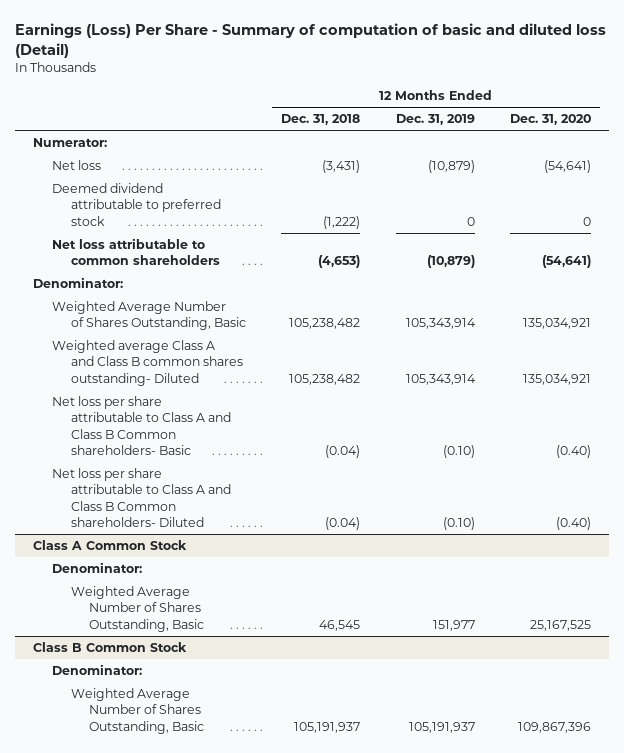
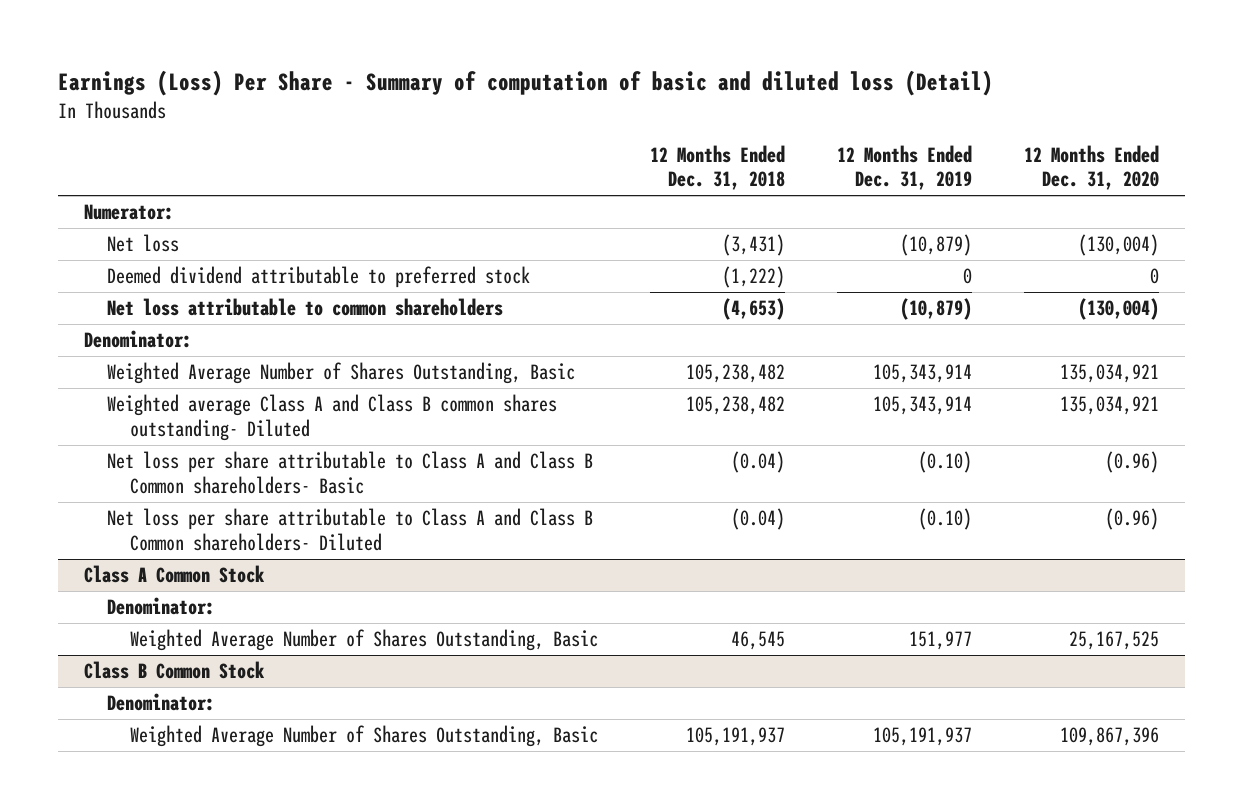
- Net loss | (3,431) | (10,879) | (54,641)
+ Net loss | (3,431) | (10,879) | (130,004)
- Net loss attributable to common shareholders | (4,653) | (10,879) | (54,641)
+ Net loss attributable to common shareholders | (4,653) | (10,879) | (130,004)
- Net loss per share attributable to Class A and Class B Common shareholders- Basic | (0.04) | (0.10) | (0.40)
- Net loss per share attributable to Class A and Class B Common shareholders- Diluted | (0.04) | (0.10) | (0.40)
+ Net loss per share attributable to Class A and Class B Common shareholders- Basic | (0.04) | (0.10) | (0.96)
+ Net loss per share attributable to Class A and Class B Common shareholders- Diluted | (0.04) | (0.10) | (0.96)

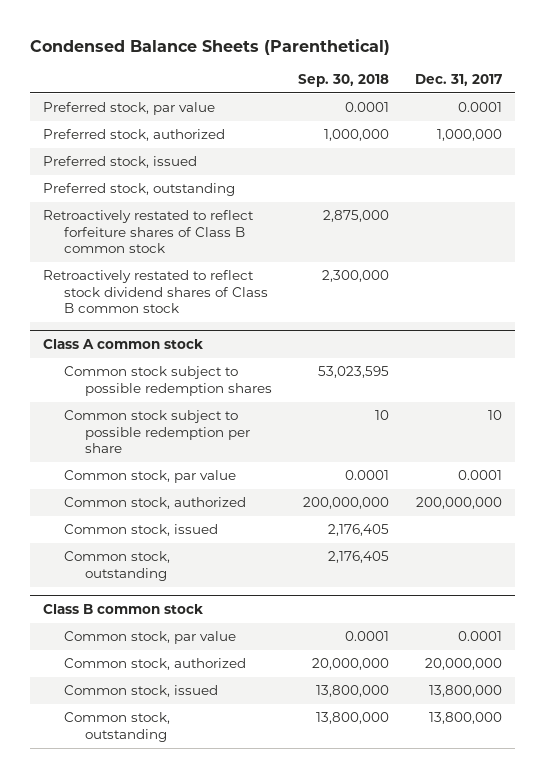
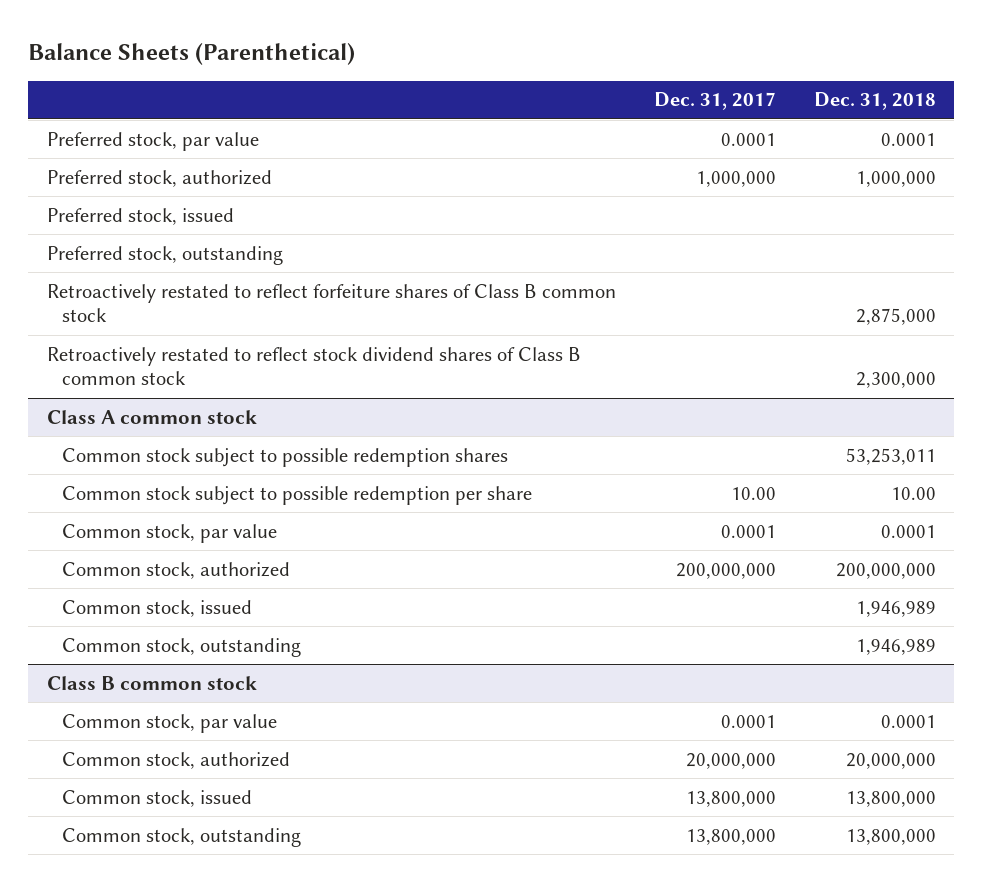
- Condensed Balance Sheets (Parenthetical)
+ Balance Sheets (Parenthetical)
- | Sep. 30, 2018 | Dec. 31, 2017
+ | Dec. 31, 2017 | Dec. 31, 2018
@ Class A common stock
- Common stock subject to possible redemption per share | 10 | 10
+ Common stock subject to possible redemption per share | 10.00 | 10.00

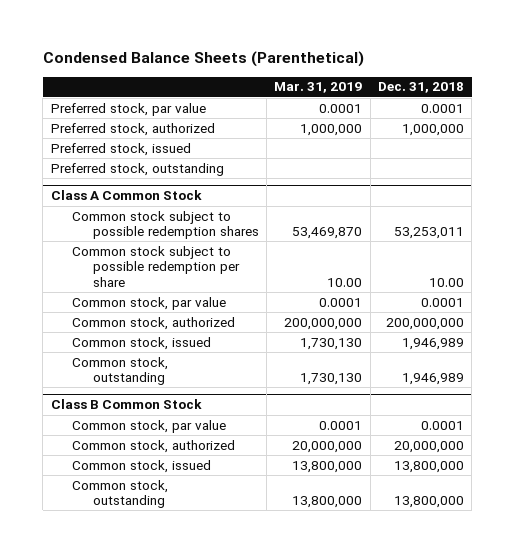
- Balance Sheets (Parenthetical)
+ Condensed Balance Sheets (Parenthetical)
- | Dec. 31, 2017 | Dec. 31, 2018
+ | Mar. 31, 2019 | Dec. 31, 2018
- Retroactively restated to reflect forfeiture shares of Class B common stock | | 2,875,000
- Retroactively restated to reflect stock dividend shares of Class B common stock | | 2,300,000
- Class A common stock
+ Class A Common Stock
- Class B common stock
+ Class B Common Stock

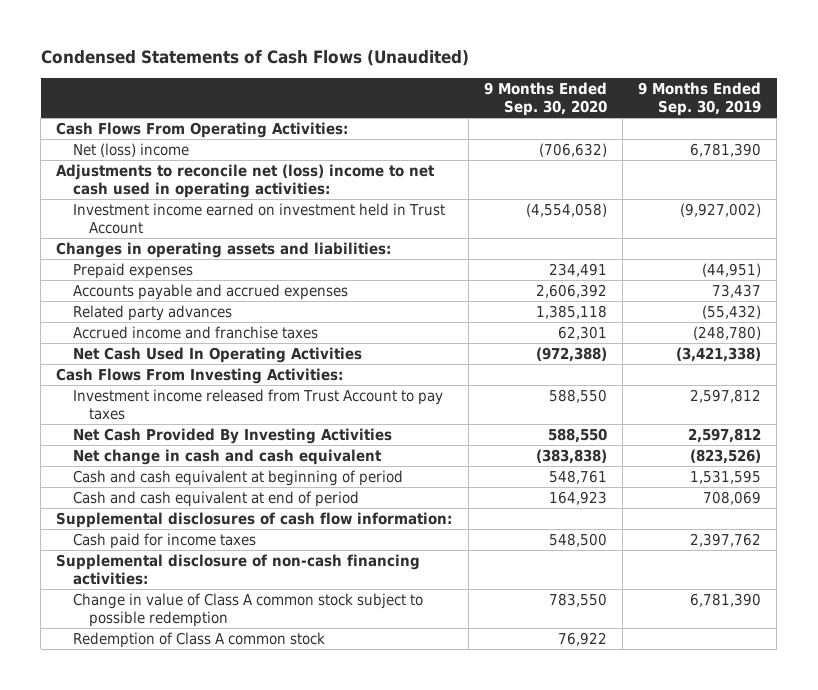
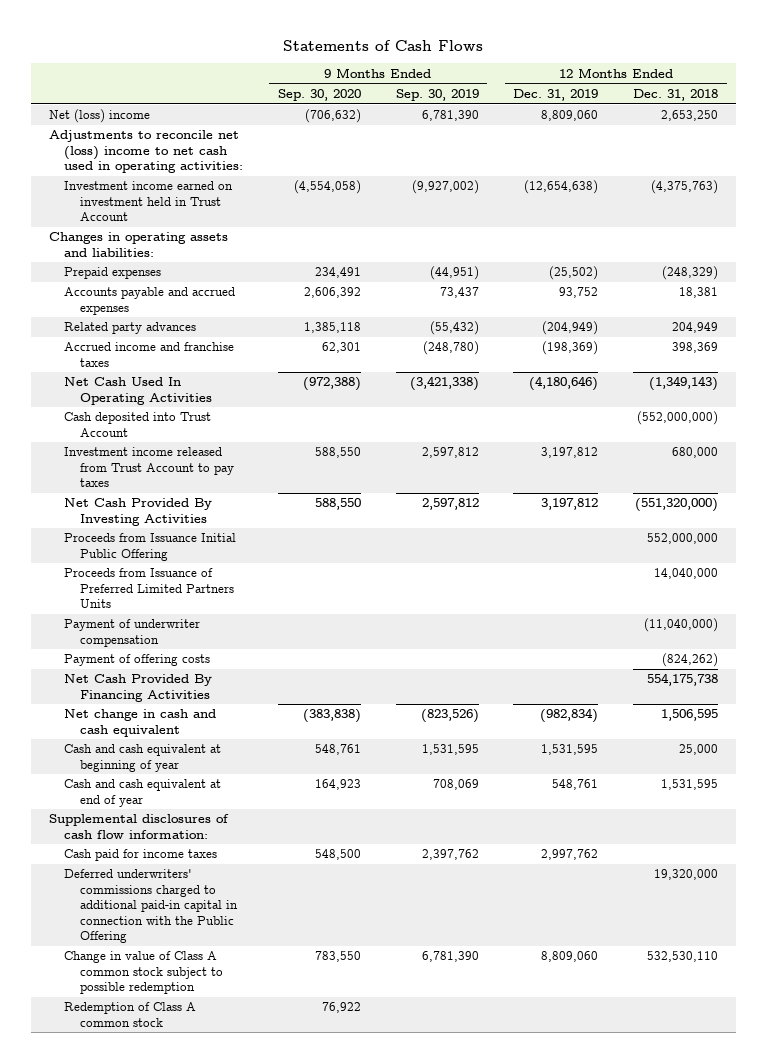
- Condensed Statements of Cash Flows (Unaudited)
+ Statements of Cash Flows
- | 9 Months Ended Sep. 30, 2020 | 9 Months Ended Sep. 30, 2019
+ | 9 Months Ended Sep. 30, 2020 | 9 Months Ended Sep. 30, 2019 | 12 Months Ended Dec. 31, 2019 | 12 Months Ended Dec. 31, 2018
- Cash Flows From Operating Activities:
- Cash Flows From Investing Activities:
+ Cash deposited into Trust Account | | | | (552,000,000)
+ Proceeds from Issuance Initial Public Offering | | | | 552,000,000
+ Proceeds from Issuance of Preferred Limited Partners Units | | | | 14,040,000
+ Payment of underwriter compensation | | | | (11,040,000)
+ Payment of offering costs | | | | (824,262)
+ Net Cash Provided By Financing Activities | | | | 554,175,738
- Cash and cash equivalent at beginning of period | 548,761 | 1,531,595
- Cash and cash equivalent at end of period | 164,923 | 708,069
+ Cash and cash equivalent at beginning of year | 548,761 | 1,531,595 | 1,531,595 | 25,000
+ Cash and cash equivalent at end of year | 164,923 | 708,069 | 548,761 | 1,531,595
- Supplemental disclosure of non-cash financing activities:
+ Deferred underwriters' commissions charged to additional paid-in capital in connection with the Public Offering | | | | 19,320,000

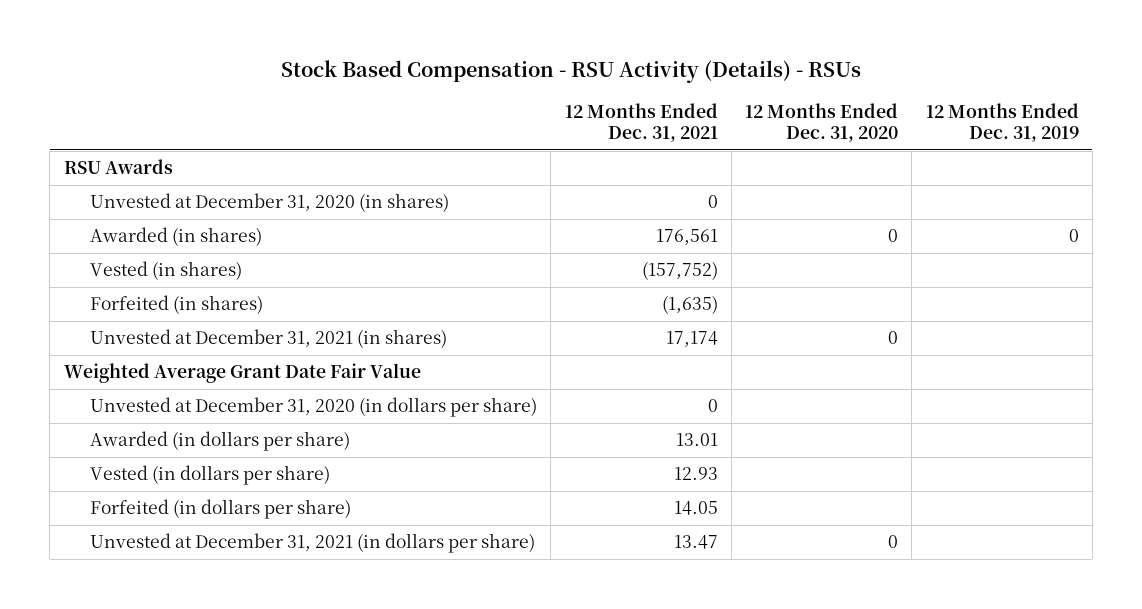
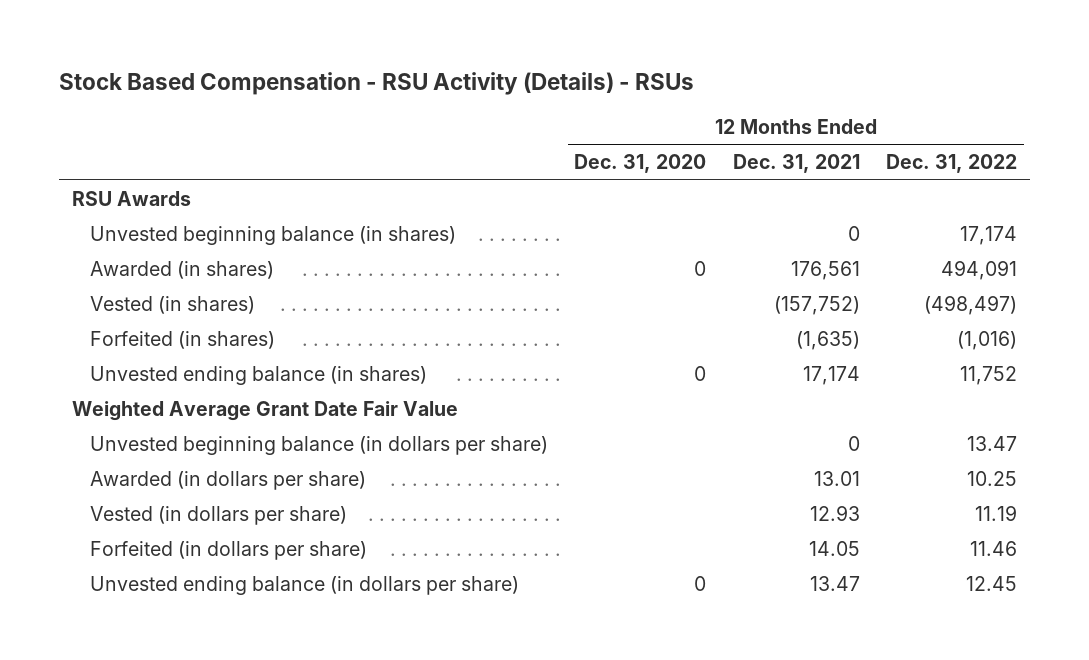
- | 12 Months Ended Dec. 31, 2021 | 12 Months Ended Dec. 31, 2020 | 12 Months Ended Dec. 31, 2019
+ | 12 Months Ended Dec. 31, 2020 | 12 Months Ended Dec. 31, 2021 | 12 Months Ended Dec. 31, 2022
- Unvested at December 31, 2020 (in shares) | 0 | |
+ Unvested beginning balance (in shares) | | 0 | 17,174
- Unvested at December 31, 2021 (in shares) | 17,174 | 0 |
+ Unvested ending balance (in shares) | 0 | 17,174 | 11,752
- Unvested at December 31, 2020 (in dollars per share) | 0 | |
+ Unvested beginning balance (in dollars per share) | | 0 | 13.47
- Unvested at December 31, 2021 (in dollars per share) | 13.47 | 0 |
+ Unvested ending balance (in dollars per share) | 0 | 13.47 | 12.45

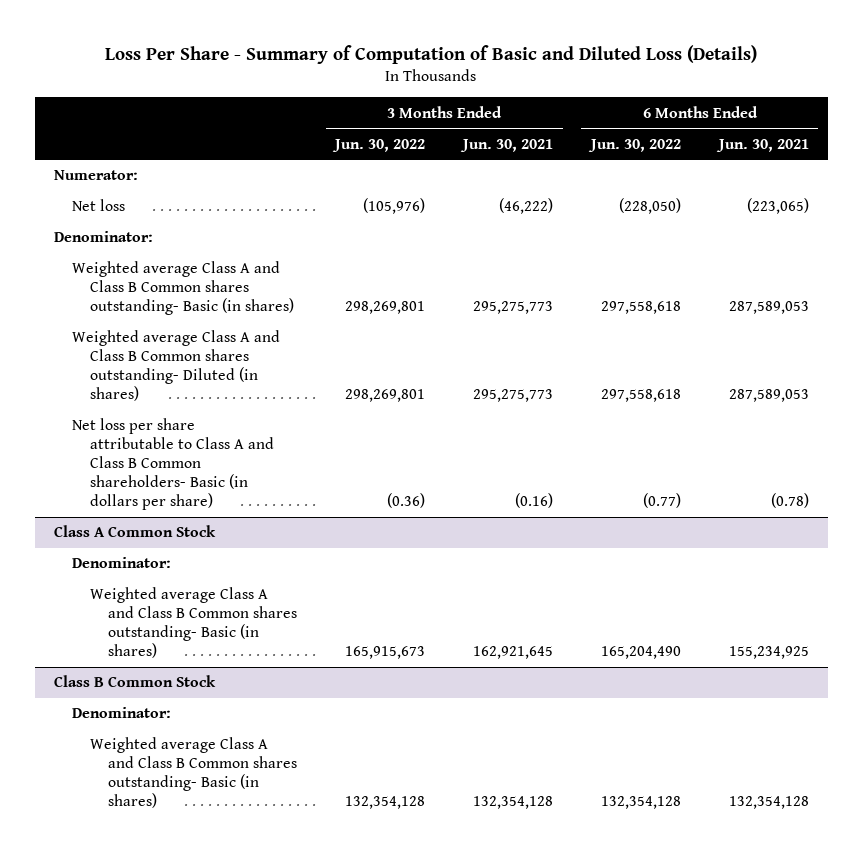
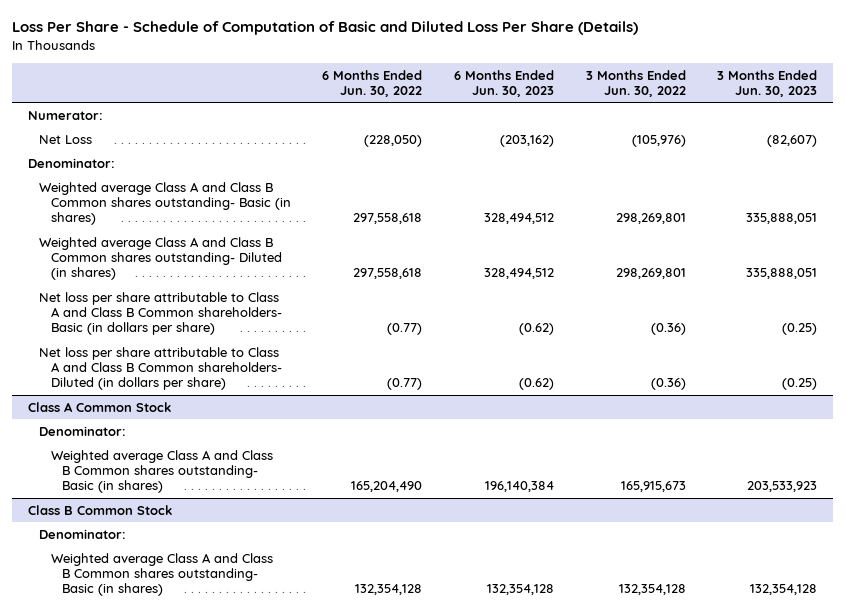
- Loss Per Share - Summary of Computation of Basic and Diluted Loss (Details)
+ Loss Per Share - Schedule of Computation of Basic and Diluted Loss Per Share (Details)
- | 3 Months Ended Jun. 30, 2022 | 3 Months Ended Jun. 30, 2021 | 6 Months Ended Jun. 30, 2022 | 6 Months Ended Jun. 30, 2021
+ | 6 Months Ended Jun. 30, 2022 | 6 Months Ended Jun. 30, 2023 | 3 Months Ended Jun. 30, 2022 | 3 Months Ended Jun. 30, 2023
- Net loss | (105,976) | (46,222) | (228,050) | (223,065)
+ Net Loss | (228,050) | (203,162) | (105,976) | (82,607)
+ Net loss per share attributable to Class A and Class B Common shareholders- Diluted (in dollars per share) | (0.77) | (0.62) | (0.36) | (0.25)

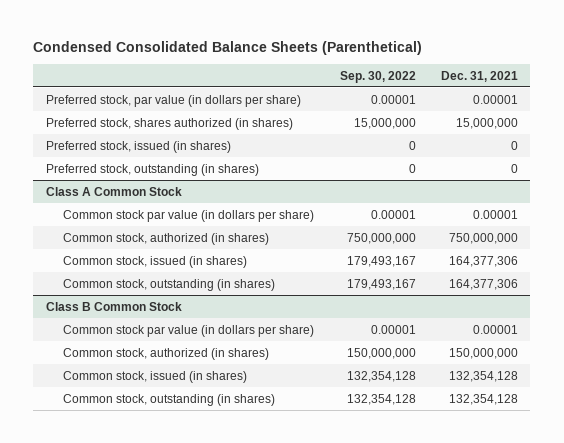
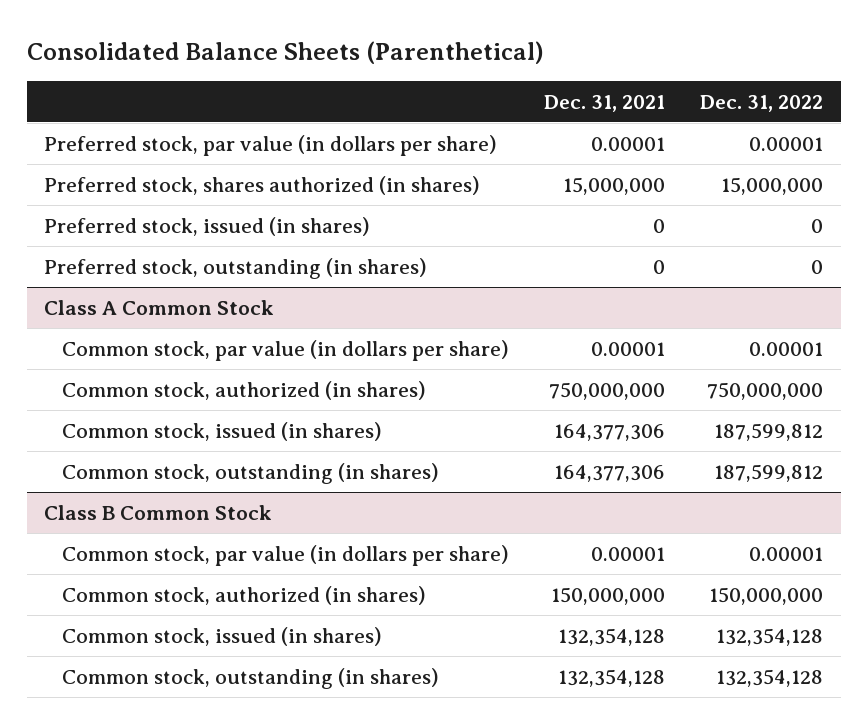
- Condensed Consolidated Balance Sheets (Parenthetical)
+ Consolidated Balance Sheets (Parenthetical)
- | Sep. 30, 2022 | Dec. 31, 2021
+ | Dec. 31, 2021 | Dec. 31, 2022
@ Class A Common Stock
- Common stock par value (in dollars per share) | 0.00001 | 0.00001
+ Common stock, par value (in dollars per share) | 0.00001 | 0.00001
@ Class B Common Stock
- Common stock par value (in dollars per share) | 0.00001 | 0.00001
+ Common stock, par value (in dollars per share) | 0.00001 | 0.00001

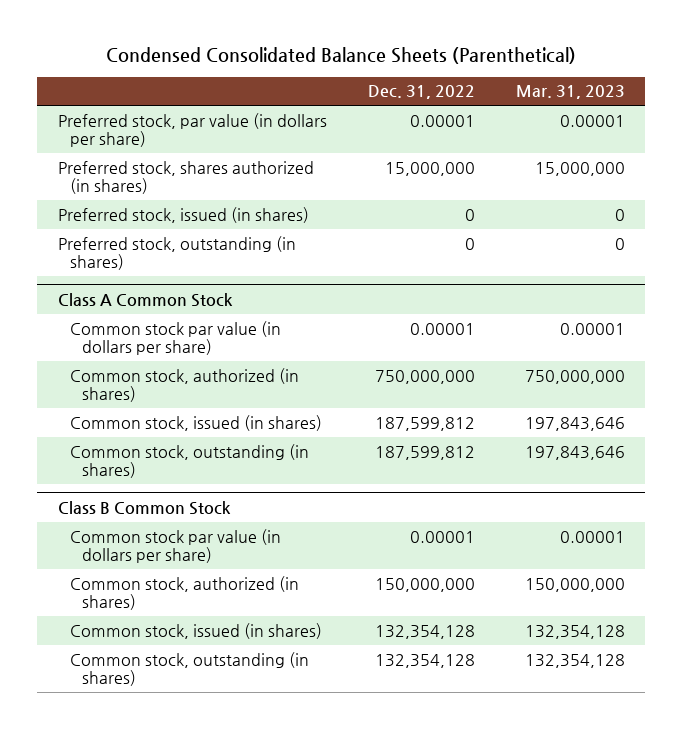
- Consolidated Balance Sheets (Parenthetical)
+ Condensed Consolidated Balance Sheets (Parenthetical)
- | Dec. 31, 2021 | Dec. 31, 2022
+ | Dec. 31, 2022 | Mar. 31, 2023
@ Class A Common Stock
- Common stock, par value (in dollars per share) | 0.00001 | 0.00001
+ Common stock par value (in dollars per share) | 0.00001 | 0.00001
@ Class B Common Stock
- Common stock, par value (in dollars per share) | 0.00001 | 0.00001
+ Common stock par value (in dollars per share) | 0.00001 | 0.00001

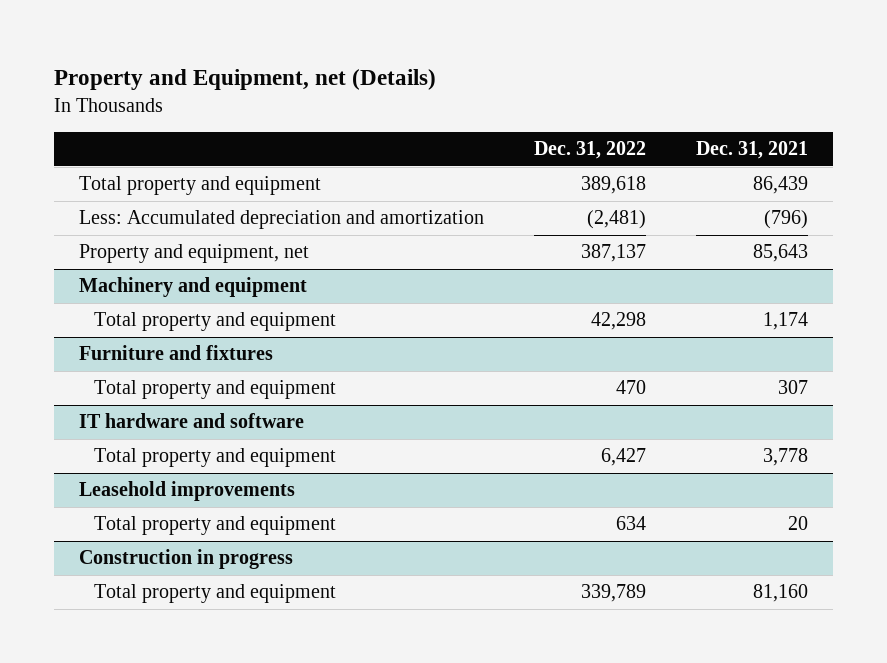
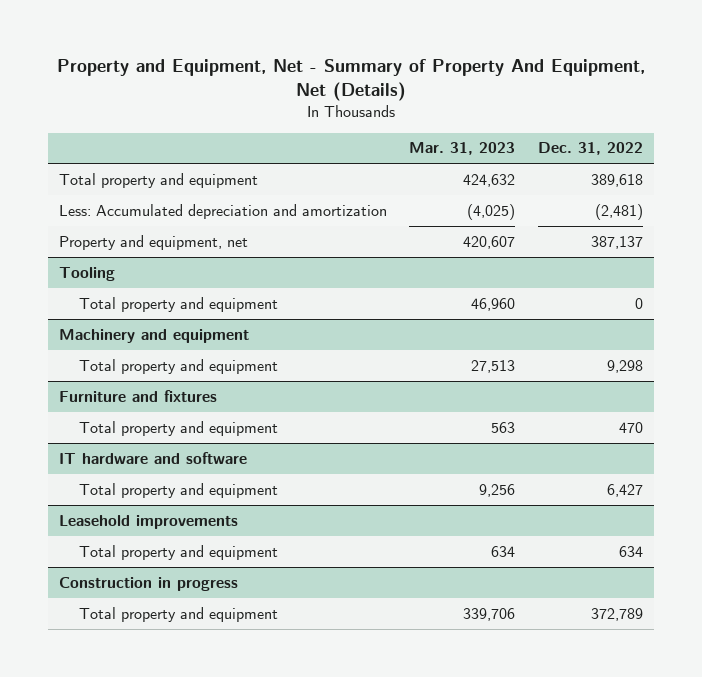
- Property and Equipment, net (Details)
+ Property and Equipment, Net - Summary of Property And Equipment, Net (Details)
- | Dec. 31, 2022 | Dec. 31, 2021
+ | Mar. 31, 2023 | Dec. 31, 2022
+ Tooling
+ Total property and equipment | 46,960 | 0
@ Machinery and equipment
- Total property and equipment | 42,298 | 1,174
+ Total property and equipment | 27,513 | 9,298
@ Construction in progress
- Total property and equipment | 339,789 | 81,160
+ Total property and equipment | 339,706 | 372,789

